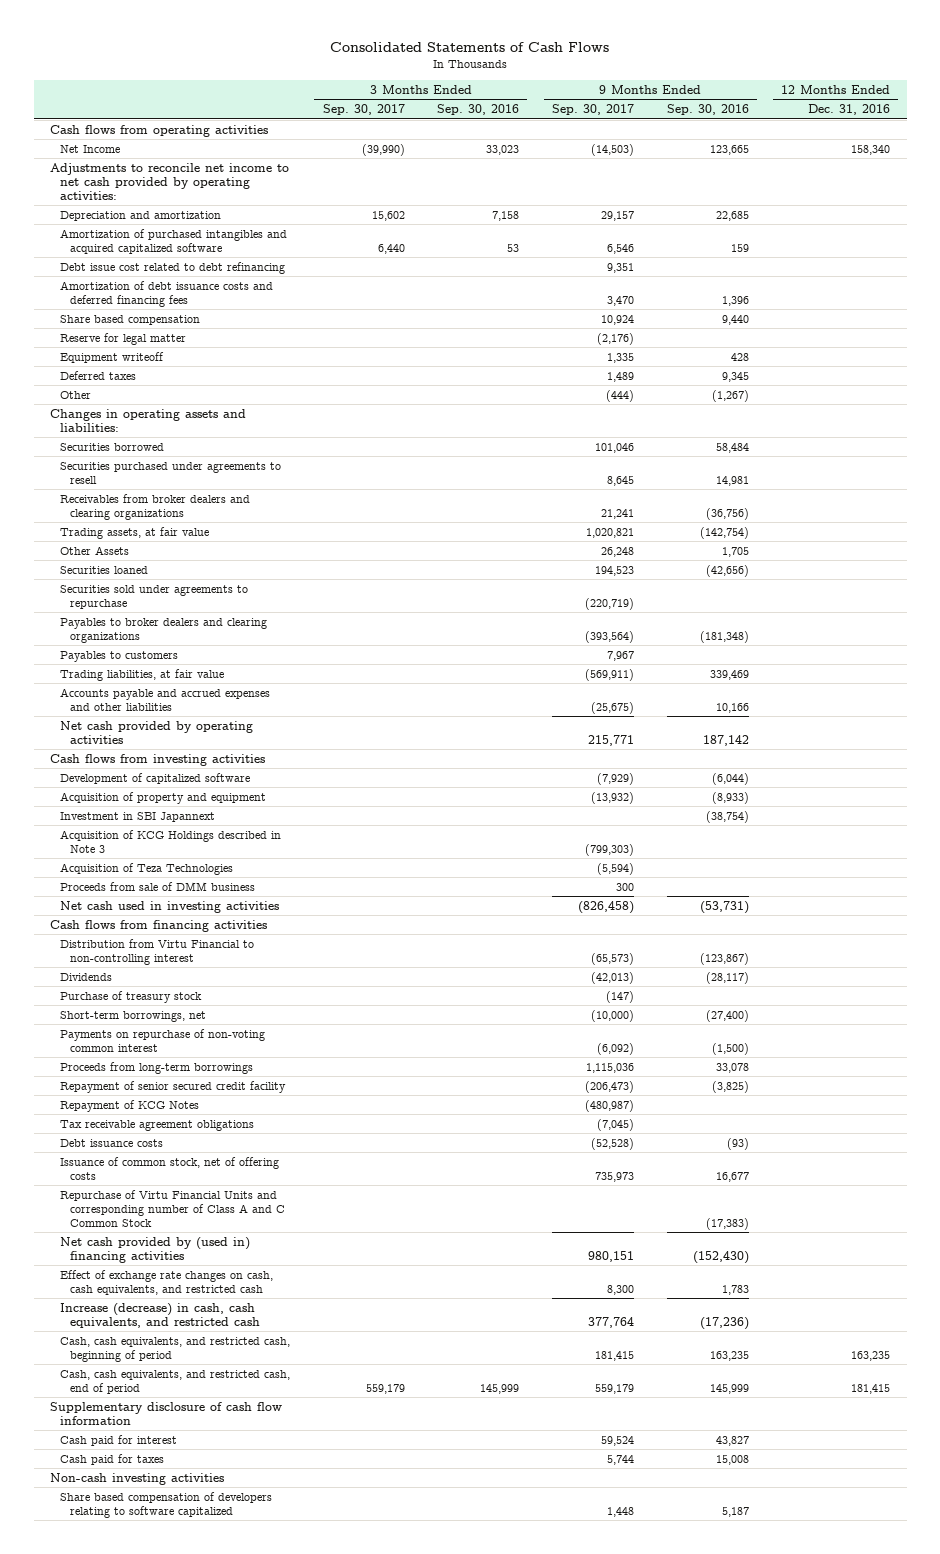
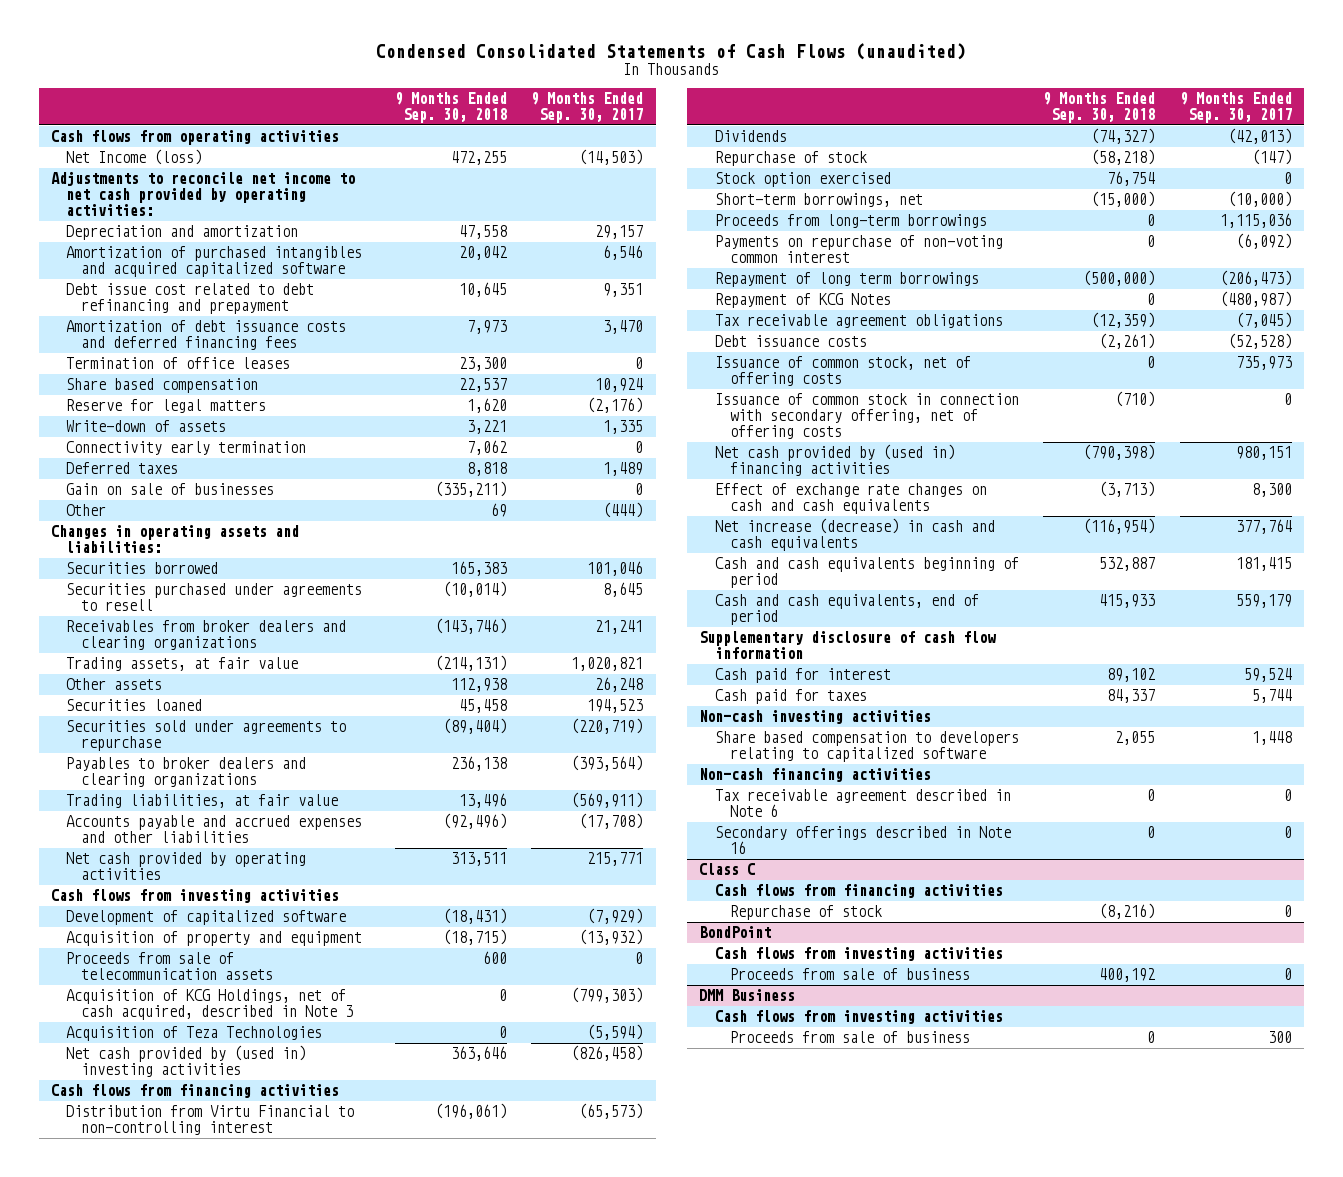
- Consolidated Statements of Cash Flows
+ Condensed Consolidated Statements of Cash Flows (unaudited)
- | 3 Months Ended Sep. 30, 2017 | 3 Months Ended Sep. 30, 2016 | 9 Months Ended Sep. 30, 2017 | 9 Months Ended Sep. 30, 2016 | 12 Months Ended Dec. 31, 2016
+ | 9 Months Ended Sep. 30, 2018 | 9 Months Ended Sep. 30, 2017
- Net Income | (39,990) | 33,023 | (14,503) | 123,665 | 158,340
+ Net Income (loss) | 472,255 | (14,503)
- Debt issue cost related to debt refinancing | | | 9,351 | |
+ Debt issue cost related to debt refinancing and prepayment | 10,645 | 9,351
+ Termination of office leases | 23,300 | 0
- Reserve for legal matter | | | (2,176) | |
- Equipment writeoff | | | 1,335 | 428 |
+ Reserve for legal matters | 1,620 | (2,176)
+ Write-down of assets | 3,221 | 1,335
+ Connectivity early termination | 7,062 | 0
+ Gain on sale of businesses | (335,211) | 0
- Other Assets | | | 26,248 | 1,705 |
+ Other assets | 112,938 | 26,248
- Payables to customers | | | 7,967 | |
- Accounts payable and accrued expenses and other liabilities | | | (25,675) | 10,166 |
+ Accounts payable and accrued expenses and other liabilities | (92,496) | (17,708)
- Investment in SBI Japannext | | | | (38,754) |
- Acquisition of KCG Holdings described in Note 3 | | | (799,303) | |
+ Proceeds from sale of telecommunication assets | 600 | 0
+ Acquisition of KCG Holdings, net of cash acquired, described in Note 3 | 0 | (799,303)
- Proceeds from sale of DMM business | | | 300 | |
- Net cash used in investing activities | | | (826,458) | (53,731) |
+ Net cash provided by (used in) investing activities | 363,646 | (826,458)
- Purchase of treasury stock | | | (147) | |
+ Repurchase of stock | (58,218) | (147)
+ Stock option exercised | 76,754 | 0
- Repayment of senior secured credit facility | | | (206,473) | (3,825) |
moved down: Payments on repurchase of non-voting common interest | 0 | (6,092)
+ Repayment of long term borrowings | (500,000) | (206,473)
- Repurchase of Virtu Financial Units and corresponding number of Class A and C Common Stock | | | | (17,383) |
+ Issuance of common stock in connection with secondary offering, net of offering costs | (710) | 0
- Effect of exchange rate changes on cash, cash equivalents, and restricted cash | | | 8,300 | 1,783 |
- Increase (decrease) in cash, cash equivalents, and restricted cash | | | 377,764 | (17,236) |
- Cash, cash equivalents, and restricted cash, beginning of period | | | 181,415 | 163,235 | 163,235
- Cash, cash equivalents, and restricted cash, end of period | 559,179 | 145,999 | 559,179 | 145,999 | 181,415
+ Effect of exchange rate changes on cash and cash equivalents | (3,713) | 8,300
+ Net increase (decrease) in cash and cash equivalents | (116,954) | 377,764
+ Cash and cash equivalents beginning of period | 532,887 | 181,415
+ Cash and cash equivalents, end of period | 415,933 | 559,179
- Share based compensation of developers relating to software capitalized | | | 1,448 | 5,187 |
+ Share based compensation to developers relating to capitalized software | 2,055 | 1,448
+ Non-cash financing activities
+ Tax receivable agreement described in Note 6 | 0 | 0
+ Secondary offerings described in Note 16 | 0 | 0
+ Class C
+ Cash flows from financing activities
+ Repurchase of stock | (8,216) | 0
+ BondPoint
+ Cash flows from investing activities
+ Proceeds from sale of business | 400,192 | 0
+ DMM Business
+ Cash flows from investing activities
+ Proceeds from sale of business | 0 | 300

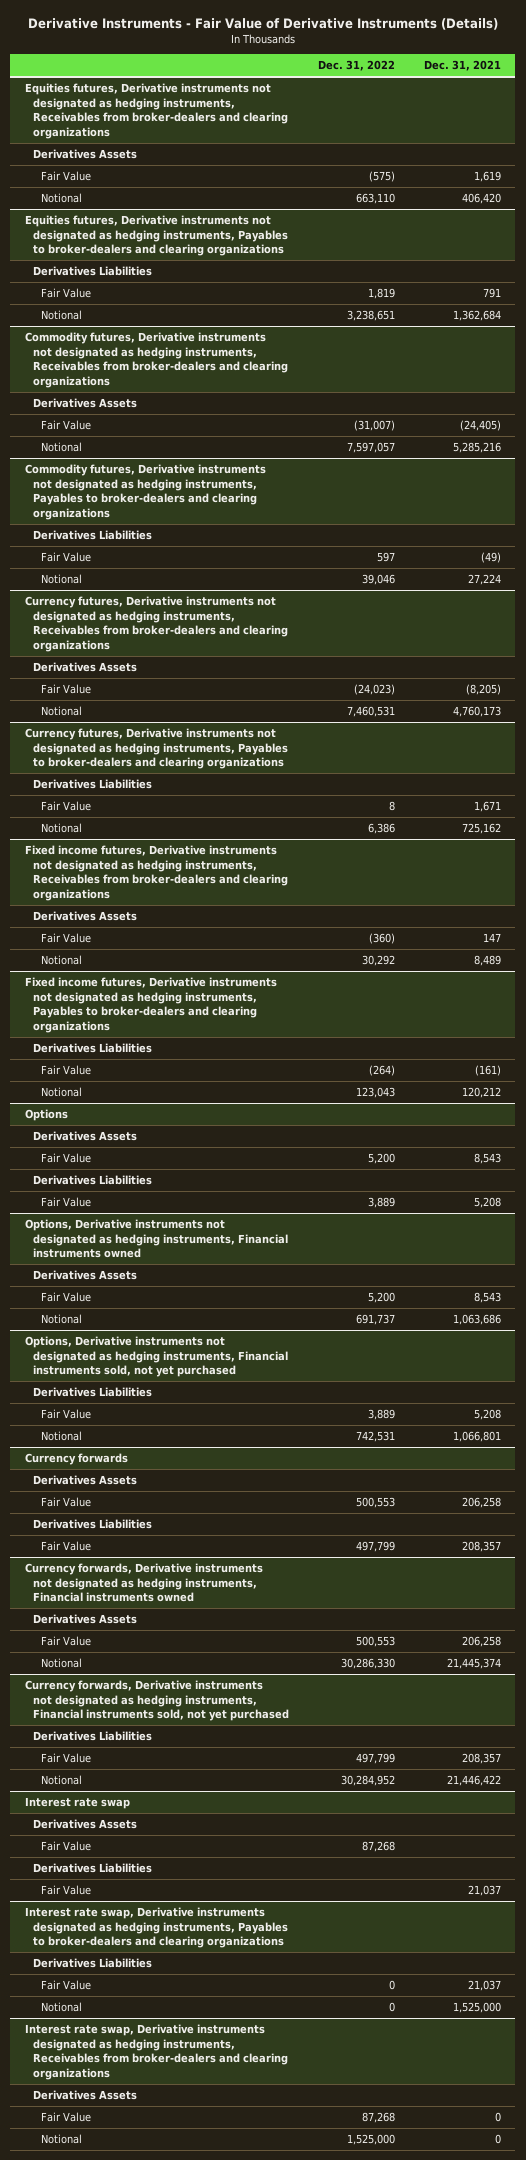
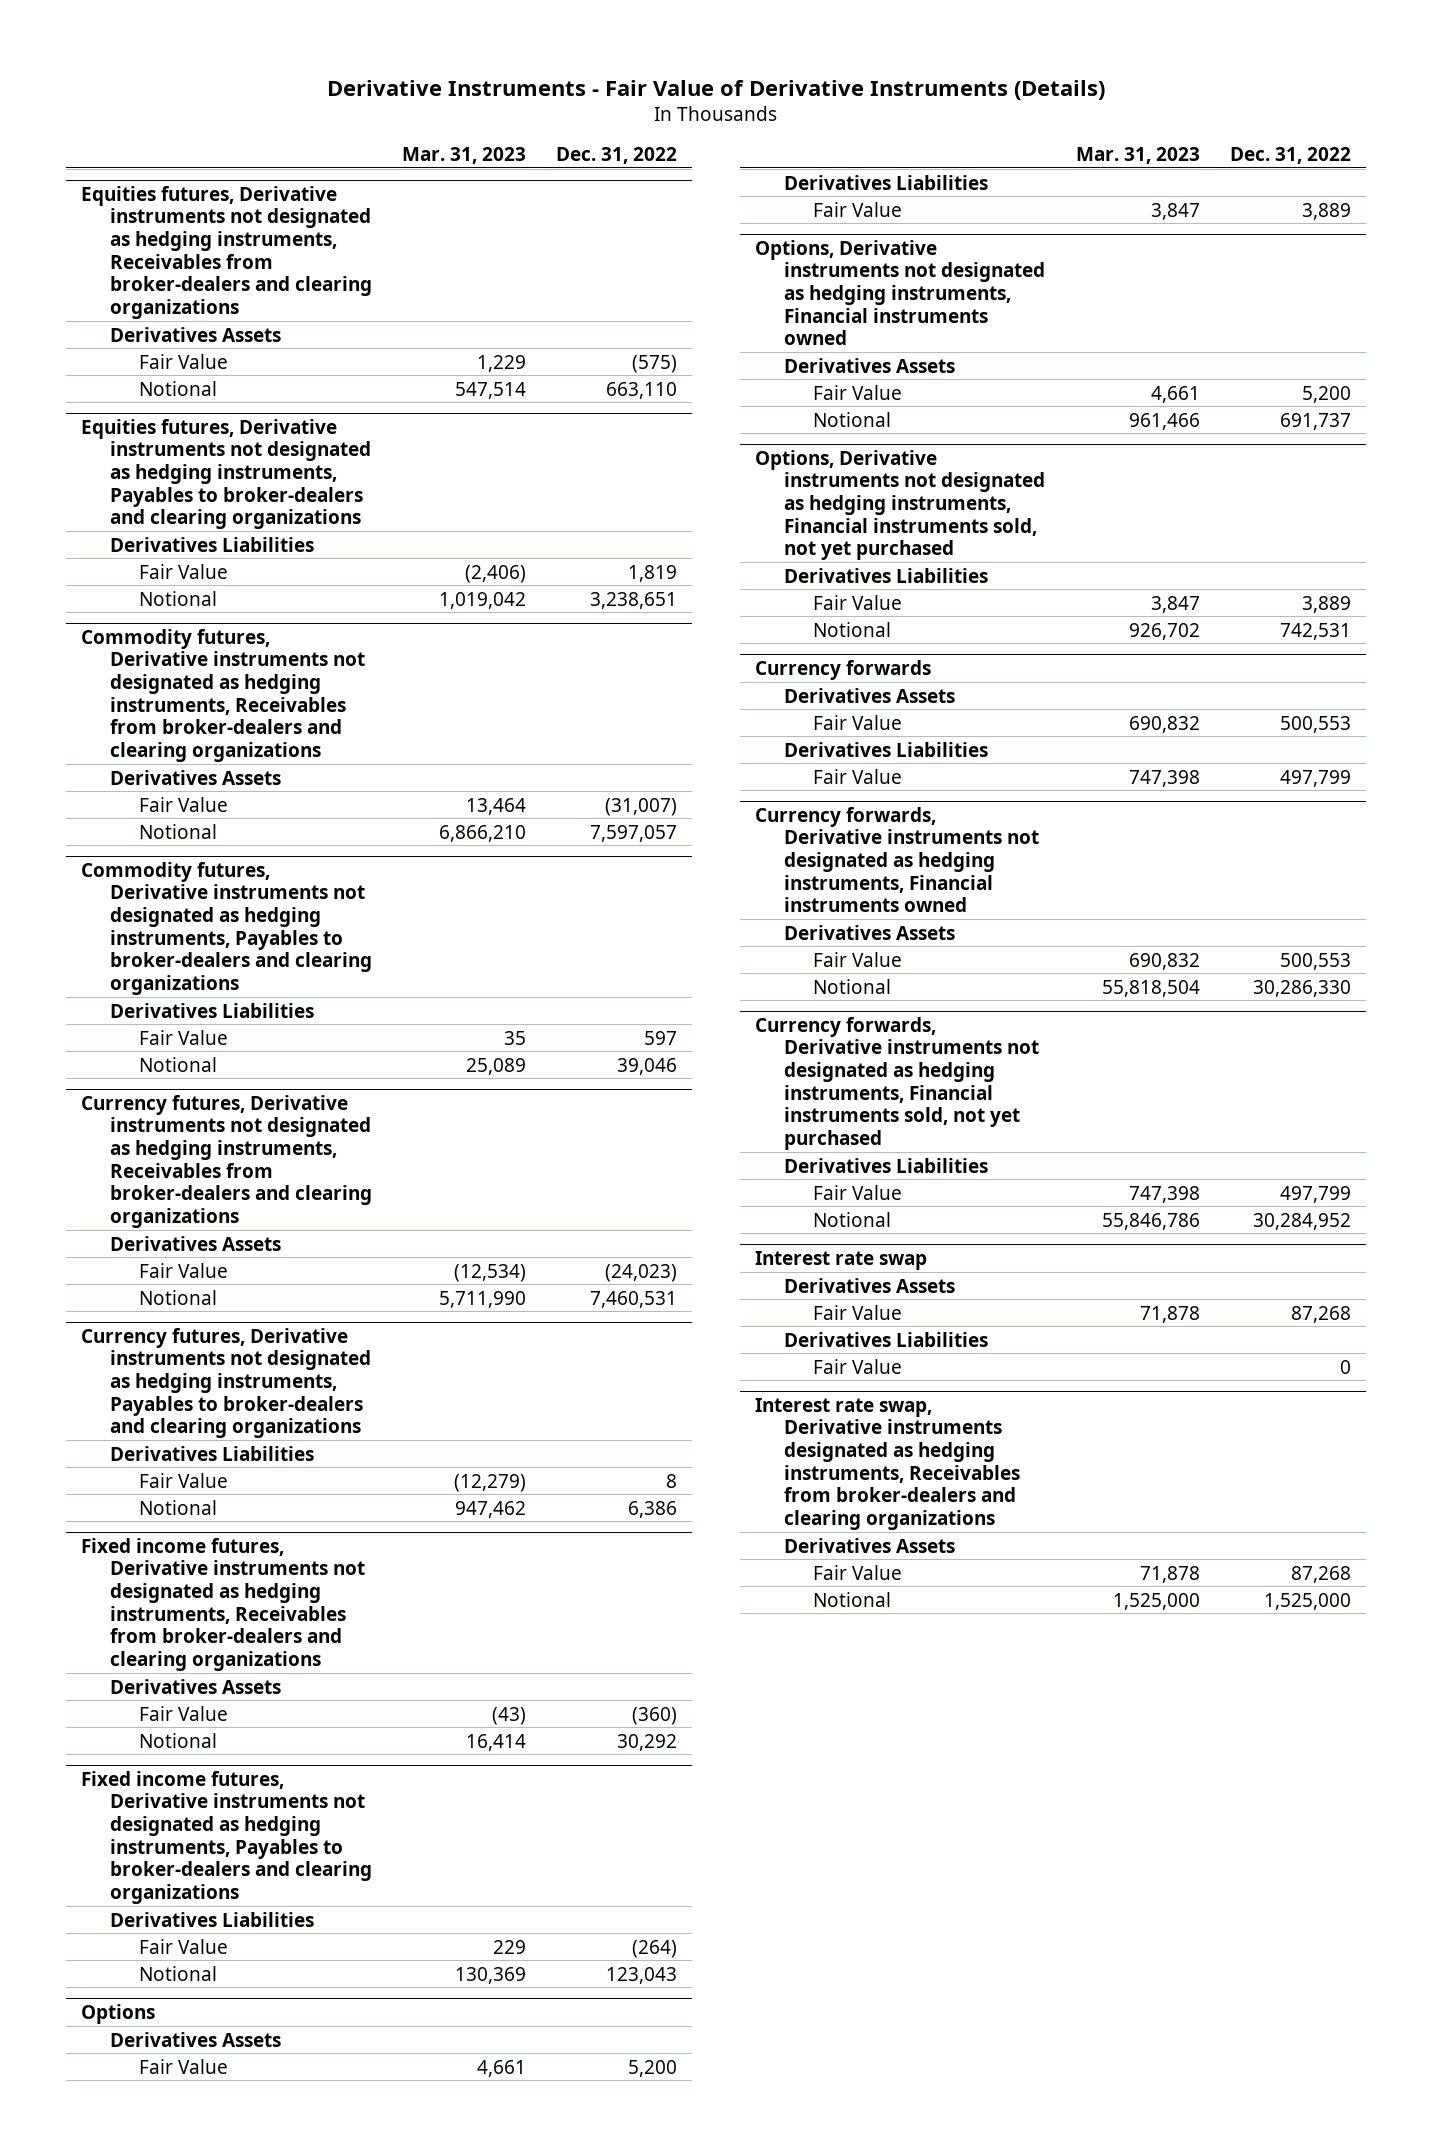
- | Dec. 31, 2022 | Dec. 31, 2021
+ | Mar. 31, 2023 | Dec. 31, 2022
@ Interest rate swap
- Fair Value | | 21,037
- Interest rate swap, Derivative instruments designated as hedging instruments, Payables to broker-dealers and clearing organizations
- Derivatives Liabilities
- Notional | 0 | 1,525,000

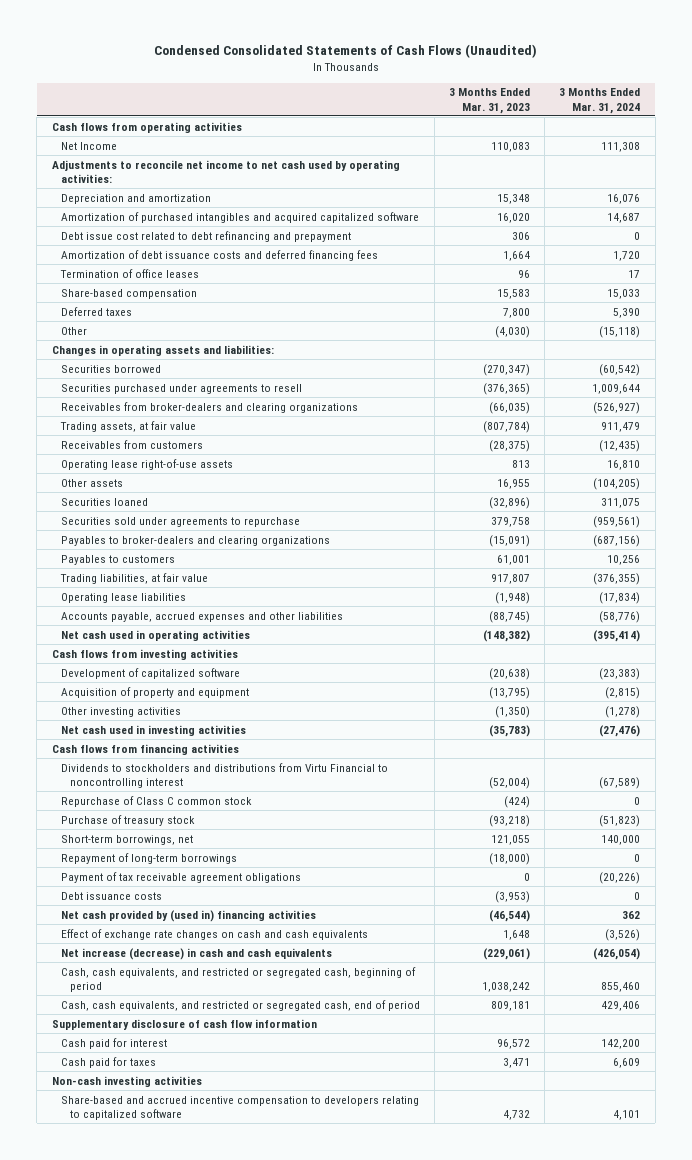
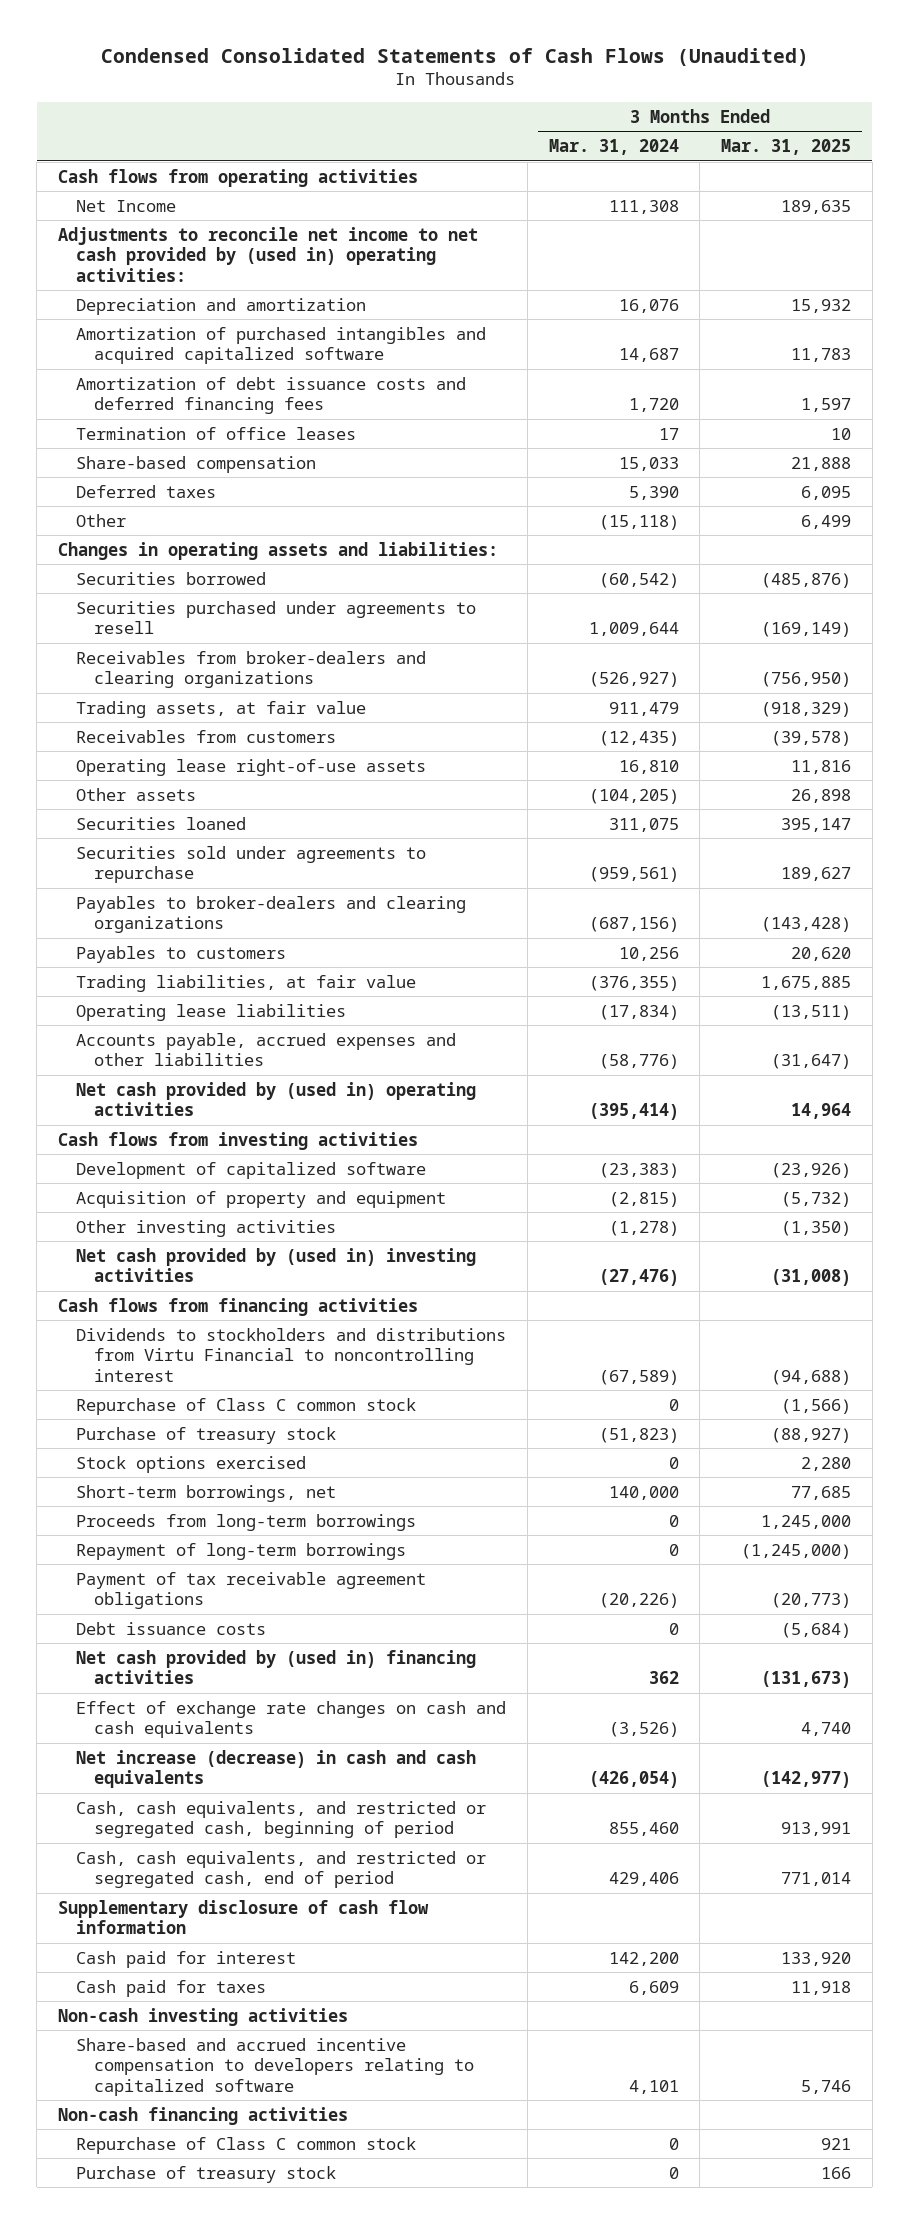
- | 3 Months Ended Mar. 31, 2023 | 3 Months Ended Mar. 31, 2024
+ | 3 Months Ended Mar. 31, 2024 | 3 Months Ended Mar. 31, 2025
- Adjustments to reconcile net income to net cash used by operating activities:
+ Adjustments to reconcile net income to net cash provided by (used in) operating activities:
- Debt issue cost related to debt refinancing and prepayment | 306 | 0
- Net cash used in operating activities | (148,382) | (395,414)
+ Net cash provided by (used in) operating activities | (395,414) | 14,964
- Net cash used in investing activities | (35,783) | (27,476)
+ Net cash provided by (used in) investing activities | (27,476) | (31,008)
+ Stock options exercised | 0 | 2,280
+ Proceeds from long-term borrowings | 0 | 1,245,000
+ Non-cash financing activities
+ Repurchase of Class C common stock | 0 | 921
+ Purchase of treasury stock | 0 | 166

